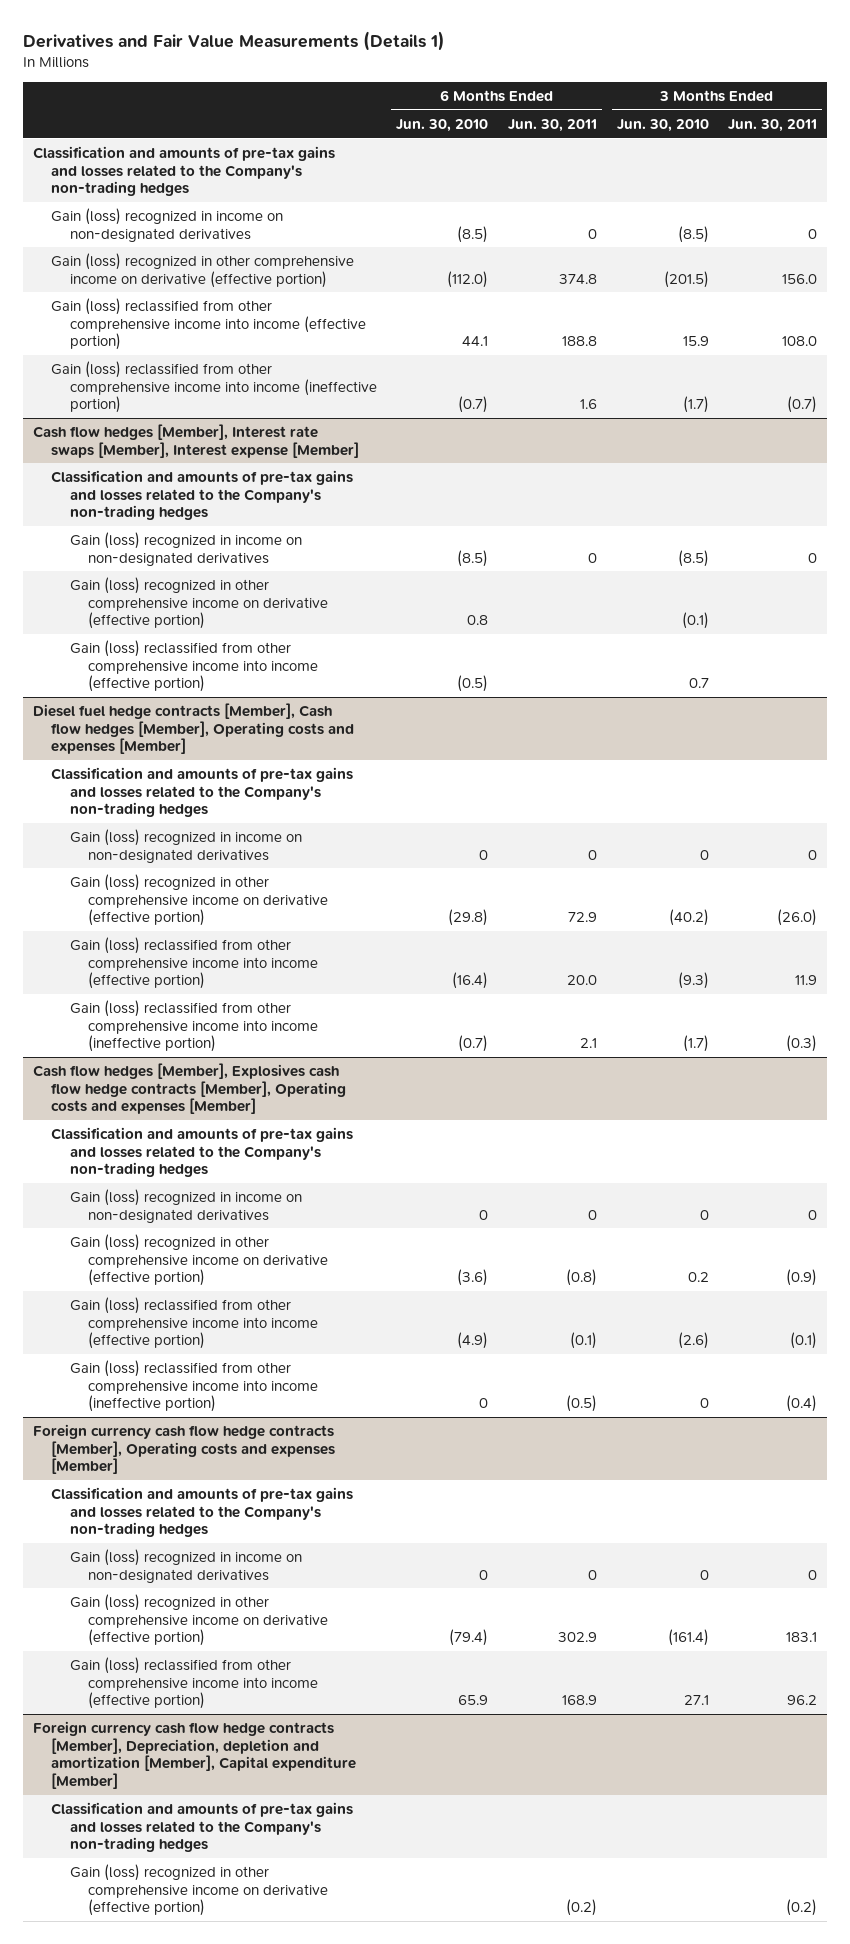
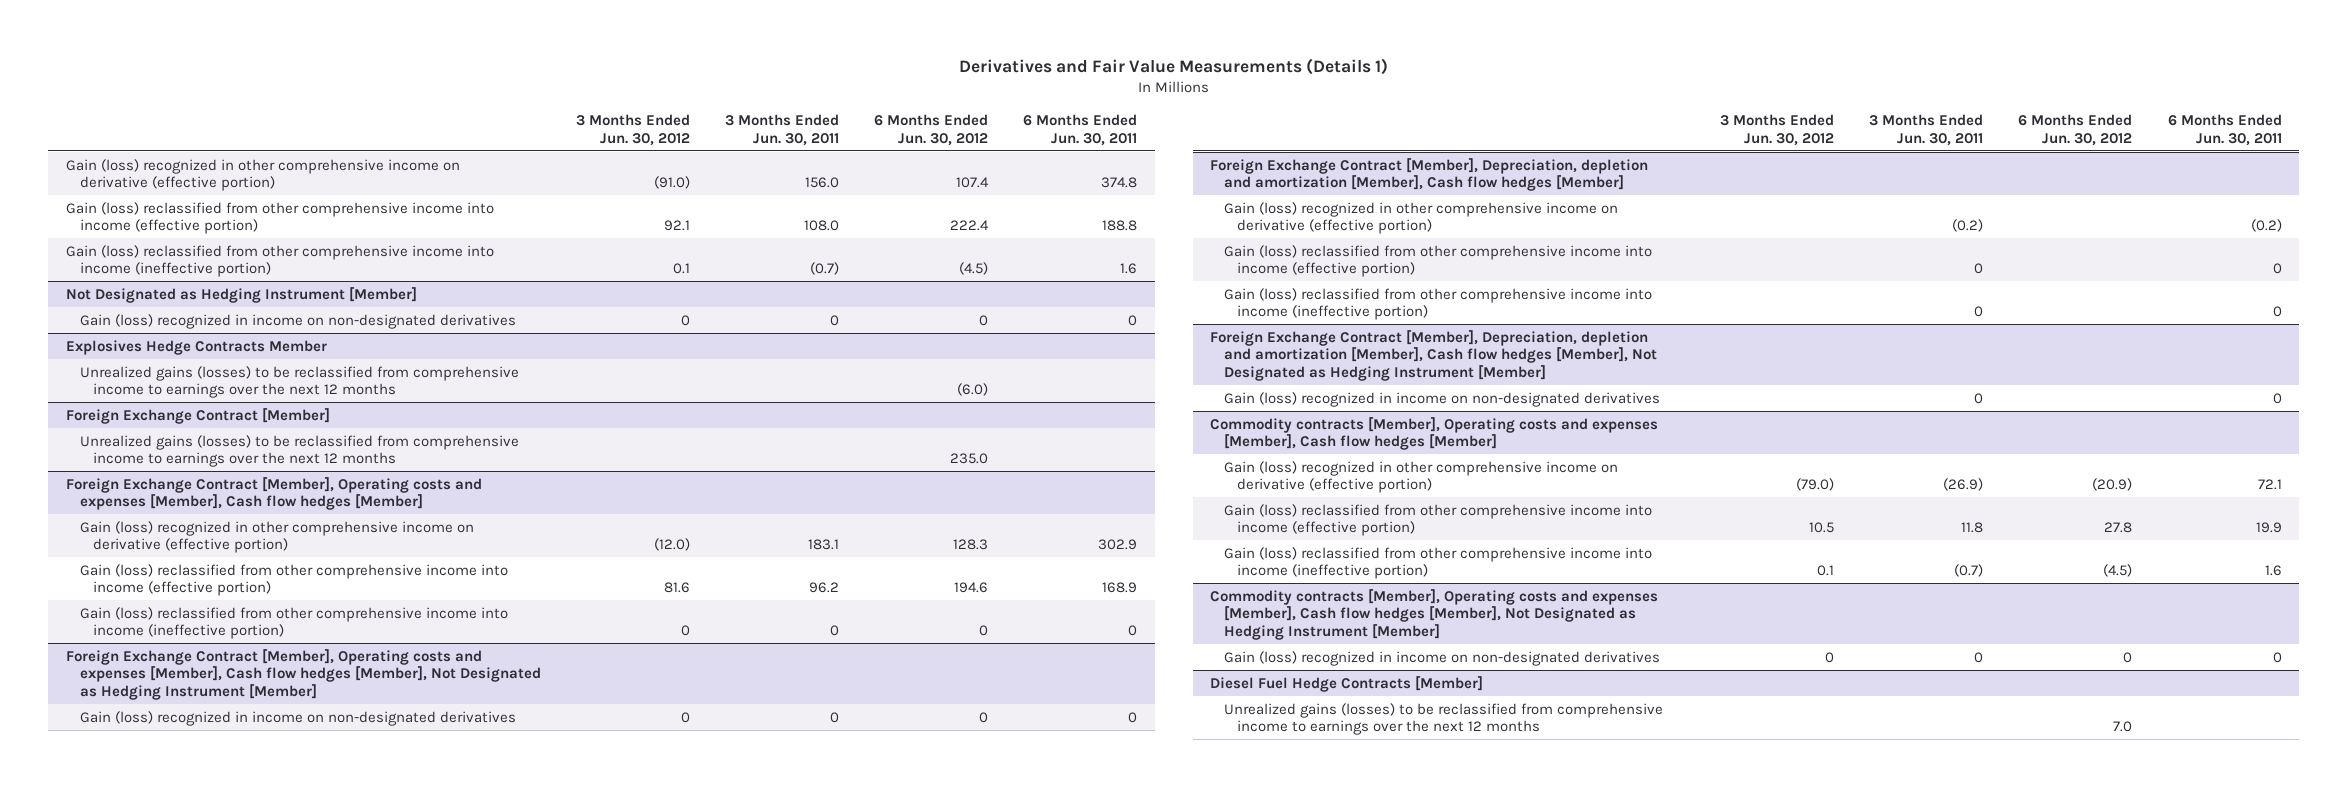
- | 6 Months Ended Jun. 30, 2010 | 6 Months Ended Jun. 30, 2011 | 3 Months Ended Jun. 30, 2010 | 3 Months Ended Jun. 30, 2011
+ | 3 Months Ended Jun. 30, 2012 | 3 Months Ended Jun. 30, 2011 | 6 Months Ended Jun. 30, 2012 | 6 Months Ended Jun. 30, 2011
- Classification and amounts of pre-tax gains and losses related to the Company's non-trading hedges
- Gain (loss) recognized in income on non-designated derivatives | (8.5) | 0 | (8.5) | 0
- Cash flow hedges [Member], Interest rate swaps [Member], Interest expense [Member]
- Classification and amounts of pre-tax gains and losses related to the Company's non-trading hedges
- Gain (loss) recognized in income on non-designated derivatives | (8.5) | 0 | (8.5) | 0
- Gain (loss) recognized in other comprehensive income on derivative (effective portion) | 0.8 | | (0.1) |
- Gain (loss) reclassified from other comprehensive income into income (effective portion) | (0.5) | | 0.7 |
- Diesel fuel hedge contracts [Member], Cash flow hedges [Member], Operating costs and expenses [Member]
- Classification and amounts of pre-tax gains and losses related to the Company's non-trading hedges
- Gain (loss) recognized in income on non-designated derivatives | 0 | 0 | 0 | 0
- Gain (loss) recognized in other comprehensive income on derivative (effective portion) | (29.8) | 72.9 | (40.2) | (26.0)
- Gain (loss) reclassified from other comprehensive income into income (effective portion) | (16.4) | 20.0 | (9.3) | 11.9
- Gain (loss) reclassified from other comprehensive income into income (ineffective portion) | (0.7) | 2.1 | (1.7) | (0.3)
- Cash flow hedges [Member], Explosives cash flow hedge contracts [Member], Operating costs and expenses [Member]
- Classification and amounts of pre-tax gains and losses related to the Company's non-trading hedges
- Gain (loss) recognized in income on non-designated derivatives | 0 | 0 | 0 | 0
- Gain (loss) recognized in other comprehensive income on derivative (effective portion) | (3.6) | (0.8) | 0.2 | (0.9)
- Gain (loss) reclassified from other comprehensive income into income (effective portion) | (4.9) | (0.1) | (2.6) | (0.1)
- Gain (loss) reclassified from other comprehensive income into income (ineffective portion) | 0 | (0.5) | 0 | (0.4)
- Foreign currency cash flow hedge contracts [Member], Operating costs and expenses [Member]
- Classification and amounts of pre-tax gains and losses related to the Company's non-trading hedges
+ Not Designated as Hedging Instrument [Member]
+ Explosives Hedge Contracts Member
+ Unrealized gains (losses) to be reclassified from comprehensive income to earnings over the next 12 months | | | (6.0) |
+ Foreign Exchange Contract [Member]
+ Unrealized gains (losses) to be reclassified from comprehensive income to earnings over the next 12 months | | | 235.0 |
+ Foreign Exchange Contract [Member], Operating costs and expenses [Member], Cash flow hedges [Member]
- Foreign currency cash flow hedge contracts [Member], Depreciation, depletion and amortization [Member], Capital expenditure [Member]
- Classification and amounts of pre-tax gains and losses related to the Company's non-trading hedges
+ Gain (loss) reclassified from other comprehensive income into income (ineffective portion) | 0 | 0 | 0 | 0
+ Foreign Exchange Contract [Member], Operating costs and expenses [Member], Cash flow hedges [Member], Not Designated as Hedging Instrument [Member]
+ Gain (loss) recognized in income on non-designated derivatives | 0 | 0 | 0 | 0
+ Foreign Exchange Contract [Member], Depreciation, depletion and amortization [Member], Cash flow hedges [Member]
+ Gain (loss) reclassified from other comprehensive income into income (effective portion) | | 0 | | 0
+ Gain (loss) reclassified from other comprehensive income into income (ineffective portion) | | 0 | | 0
+ Foreign Exchange Contract [Member], Depreciation, depletion and amortization [Member], Cash flow hedges [Member], Not Designated as Hedging Instrument [Member]
+ Gain (loss) recognized in income on non-designated derivatives | | 0 | | 0
+ Commodity contracts [Member], Operating costs and expenses [Member], Cash flow hedges [Member]
+ Gain (loss) recognized in other comprehensive income on derivative (effective portion) | (79.0) | (26.9) | (20.9) | 72.1
+ Gain (loss) reclassified from other comprehensive income into income (effective portion) | 10.5 | 11.8 | 27.8 | 19.9
+ Gain (loss) reclassified from other comprehensive income into income (ineffective portion) | 0.1 | (0.7) | (4.5) | 1.6
+ Commodity contracts [Member], Operating costs and expenses [Member], Cash flow hedges [Member], Not Designated as Hedging Instrument [Member]
+ Gain (loss) recognized in income on non-designated derivatives | 0 | 0 | 0 | 0
+ Diesel Fuel Hedge Contracts [Member]
+ Unrealized gains (losses) to be reclassified from comprehensive income to earnings over the next 12 months | | | 7.0 |

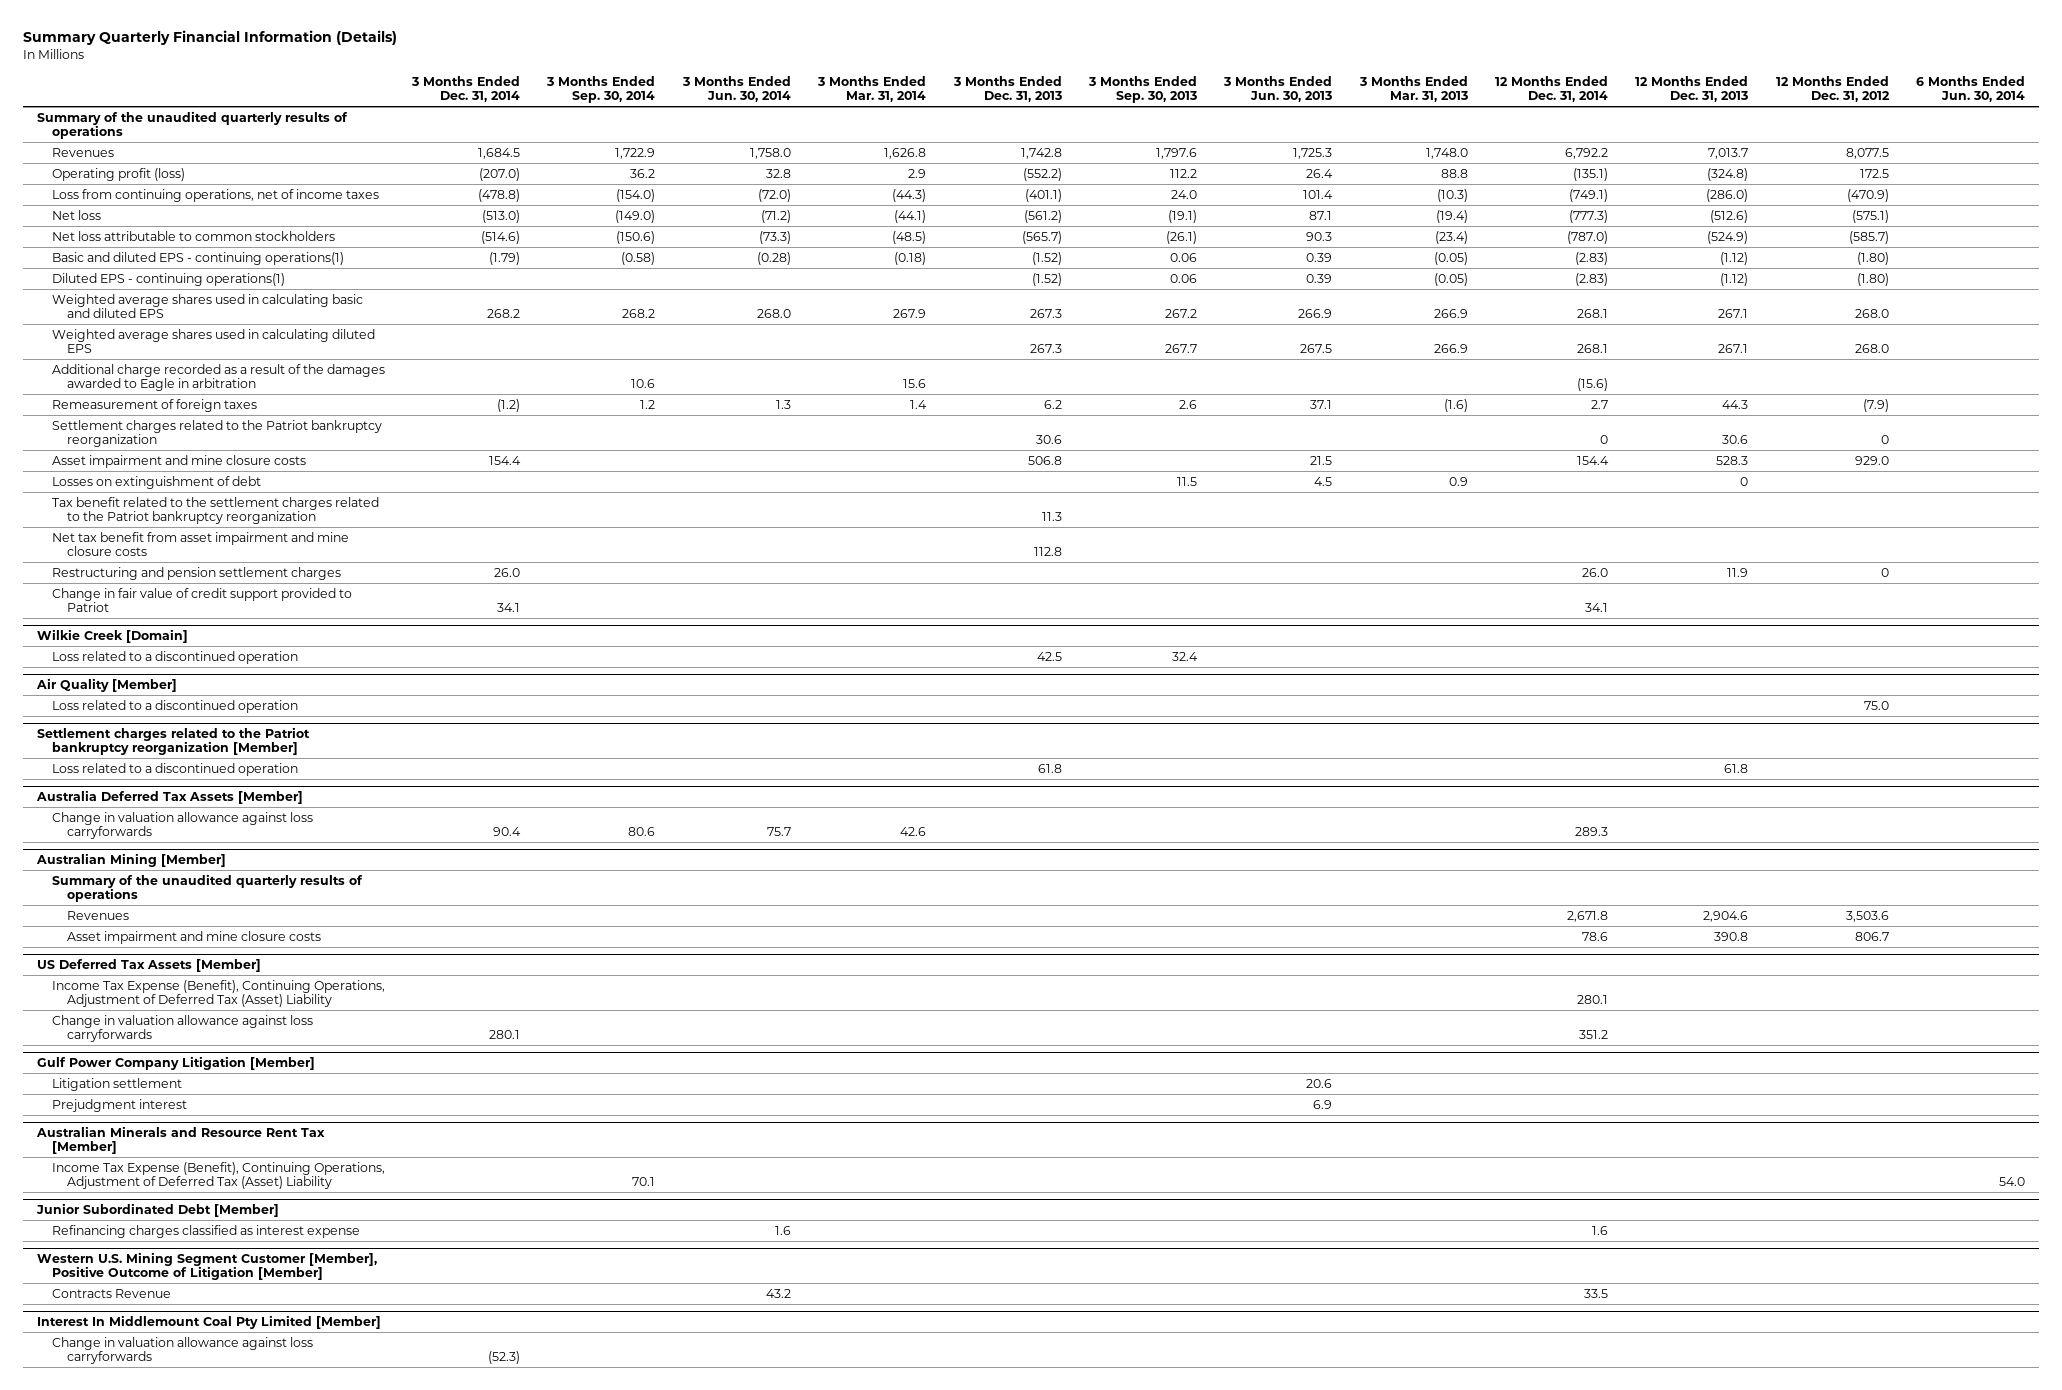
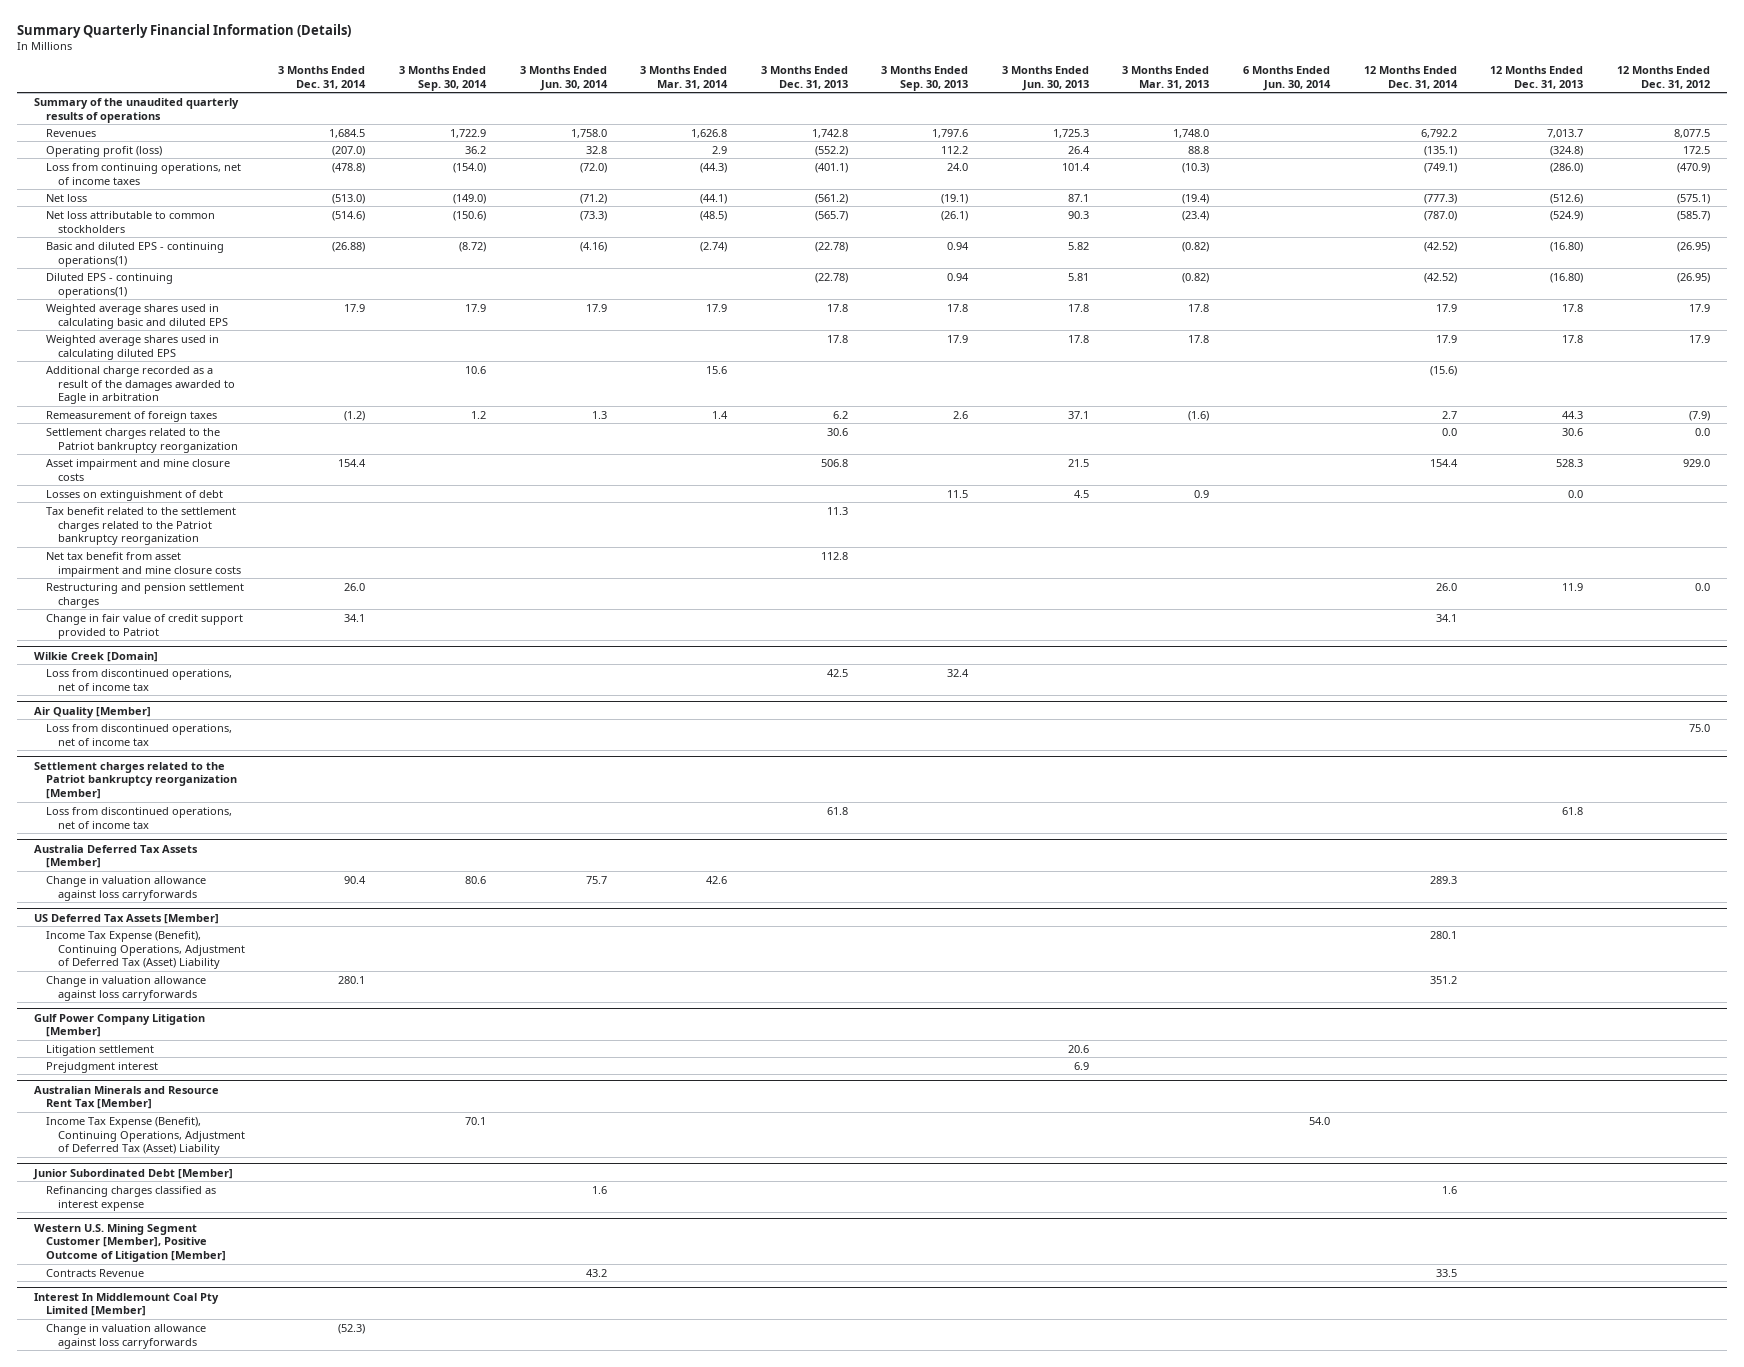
- | 3 Months Ended Dec. 31, 2014 | 3 Months Ended Sep. 30, 2014 | 3 Months Ended Jun. 30, 2014 | 3 Months Ended Mar. 31, 2014 | 3 Months Ended Dec. 31, 2013 | 3 Months Ended Sep. 30, 2013 | 3 Months Ended Jun. 30, 2013 | 3 Months Ended Mar. 31, 2013 | 12 Months Ended Dec. 31, 2014 | 12 Months Ended Dec. 31, 2013 | 12 Months Ended Dec. 31, 2012 | 6 Months Ended Jun. 30, 2014
+ | 3 Months Ended Dec. 31, 2014 | 3 Months Ended Sep. 30, 2014 | 3 Months Ended Jun. 30, 2014 | 3 Months Ended Mar. 31, 2014 | 3 Months Ended Dec. 31, 2013 | 3 Months Ended Sep. 30, 2013 | 3 Months Ended Jun. 30, 2013 | 3 Months Ended Mar. 31, 2013 | 6 Months Ended Jun. 30, 2014 | 12 Months Ended Dec. 31, 2014 | 12 Months Ended Dec. 31, 2013 | 12 Months Ended Dec. 31, 2012
- Basic and diluted EPS - continuing operations(1) | (1.79) | (0.58) | (0.28) | (0.18) | (1.52) | 0.06 | 0.39 | (0.05) | (2.83) | (1.12) | (1.80) |
- Diluted EPS - continuing operations(1) | | | | | (1.52) | 0.06 | 0.39 | (0.05) | (2.83) | (1.12) | (1.80) |
- Weighted average shares used in calculating basic and diluted EPS | 268.2 | 268.2 | 268.0 | 267.9 | 267.3 | 267.2 | 266.9 | 266.9 | 268.1 | 267.1 | 268.0 |
- Weighted average shares used in calculating diluted EPS | | | | | 267.3 | 267.7 | 267.5 | 266.9 | 268.1 | 267.1 | 268.0 |
+ Basic and diluted EPS - continuing operations(1) | (26.88) | (8.72) | (4.16) | (2.74) | (22.78) | 0.94 | 5.82 | (0.82) | | (42.52) | (16.80) | (26.95)
+ Diluted EPS - continuing operations(1) | | | | | (22.78) | 0.94 | 5.81 | (0.82) | | (42.52) | (16.80) | (26.95)
+ Weighted average shares used in calculating basic and diluted EPS | 17.9 | 17.9 | 17.9 | 17.9 | 17.8 | 17.8 | 17.8 | 17.8 | | 17.9 | 17.8 | 17.9
+ Weighted average shares used in calculating diluted EPS | | | | | 17.8 | 17.9 | 17.8 | 17.8 | | 17.9 | 17.8 | 17.9
- Settlement charges related to the Patriot bankruptcy reorganization | | | | | 30.6 | | | | 0 | 30.6 | 0 |
+ Settlement charges related to the Patriot bankruptcy reorganization | | | | | 30.6 | | | | | 0.0 | 30.6 | 0.0
- Losses on extinguishment of debt | | | | | | 11.5 | 4.5 | 0.9 | | 0 | |
+ Losses on extinguishment of debt | | | | | | 11.5 | 4.5 | 0.9 | | | 0.0 |
- Restructuring and pension settlement charges | 26.0 | | | | | | | | 26.0 | 11.9 | 0 |
+ Restructuring and pension settlement charges | 26.0 | | | | | | | | | 26.0 | 11.9 | 0.0
@ Wilkie Creek [Domain]
- Loss related to a discontinued operation | | | | | 42.5 | 32.4 | | | | | |
+ Loss from discontinued operations, net of income tax | | | | | 42.5 | 32.4 | | | | | |
@ Air Quality [Member]
- Loss related to a discontinued operation | | | | | | | | | | | 75.0 |
+ Loss from discontinued operations, net of income tax | | | | | | | | | | | | 75.0
@ Settlement charges related to the Patriot bankruptcy reorganization [Member]
- Loss related to a discontinued operation | | | | | 61.8 | | | | | 61.8 | |
+ Loss from discontinued operations, net of income tax | | | | | 61.8 | | | | | | 61.8 |
- Australian Mining [Member]
- Summary of the unaudited quarterly results of operations
- Revenues | | | | | | | | | 2,671.8 | 2,904.6 | 3,503.6 |
- Asset impairment and mine closure costs | | | | | | | | | 78.6 | 390.8 | 806.7 |

